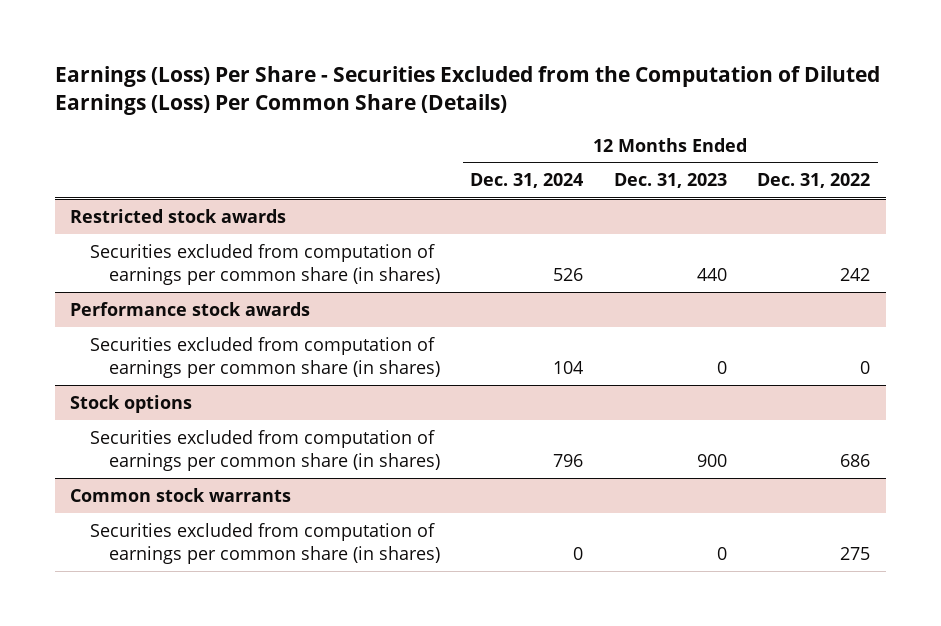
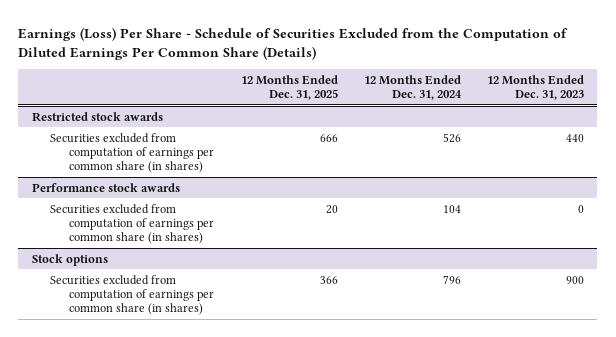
- Earnings (Loss) Per Share - Securities Excluded from the Computation of Diluted Earnings (Loss) Per Common Share (Details)
+ Earnings (Loss) Per Share - Schedule of Securities Excluded from the Computation of Diluted Earnings Per Common Share (Details)
- | 12 Months Ended Dec. 31, 2024 | 12 Months Ended Dec. 31, 2023 | 12 Months Ended Dec. 31, 2022
+ | 12 Months Ended Dec. 31, 2025 | 12 Months Ended Dec. 31, 2024 | 12 Months Ended Dec. 31, 2023
- Common stock warrants
- Securities excluded from computation of earnings per common share (in shares) | 0 | 0 | 275

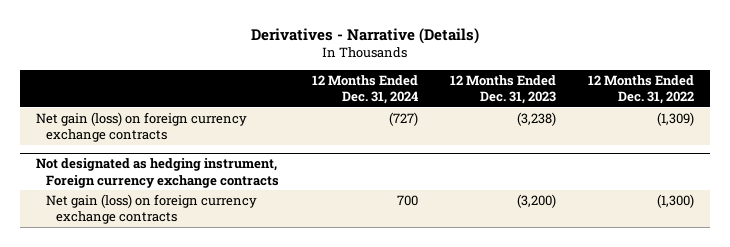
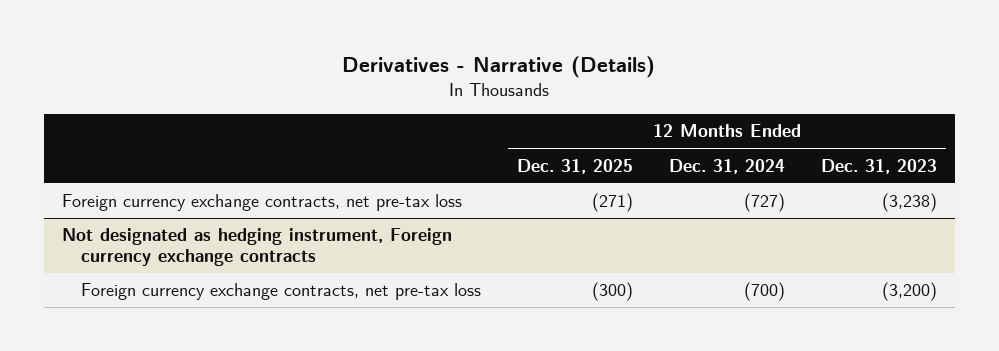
- | 12 Months Ended Dec. 31, 2024 | 12 Months Ended Dec. 31, 2023 | 12 Months Ended Dec. 31, 2022
+ | 12 Months Ended Dec. 31, 2025 | 12 Months Ended Dec. 31, 2024 | 12 Months Ended Dec. 31, 2023
- Net gain (loss) on foreign currency exchange contracts | (727) | (3,238) | (1,309)
+ Foreign currency exchange contracts, net pre-tax loss | (271) | (727) | (3,238)
@ Not designated as hedging instrument, Foreign currency exchange contracts
- Net gain (loss) on foreign currency exchange contracts | 700 | (3,200) | (1,300)
+ Foreign currency exchange contracts, net pre-tax loss | (300) | (700) | (3,200)

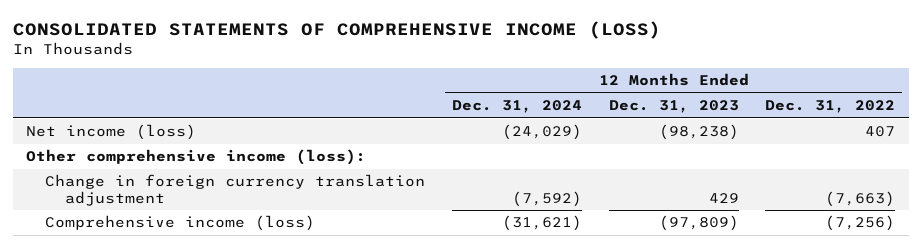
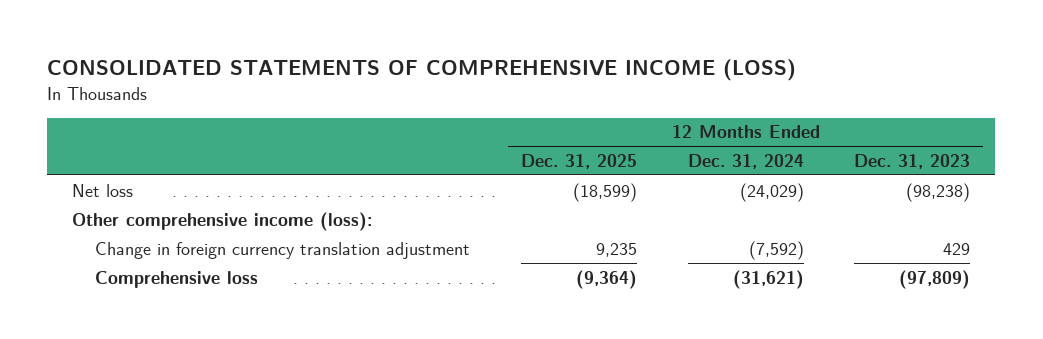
- | 12 Months Ended Dec. 31, 2024 | 12 Months Ended Dec. 31, 2023 | 12 Months Ended Dec. 31, 2022
+ | 12 Months Ended Dec. 31, 2025 | 12 Months Ended Dec. 31, 2024 | 12 Months Ended Dec. 31, 2023
- Net income (loss) | (24,029) | (98,238) | 407
+ Net loss | (18,599) | (24,029) | (98,238)
- Comprehensive income (loss) | (31,621) | (97,809) | (7,256)
+ Comprehensive loss | (9,364) | (31,621) | (97,809)

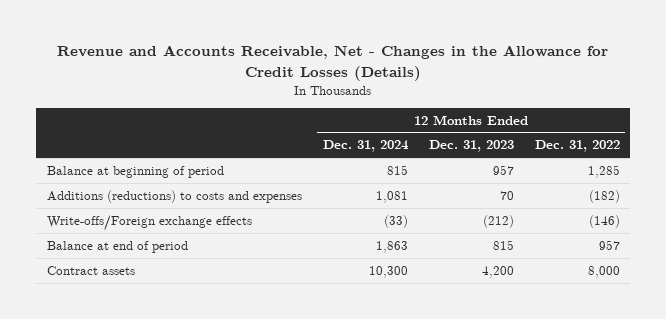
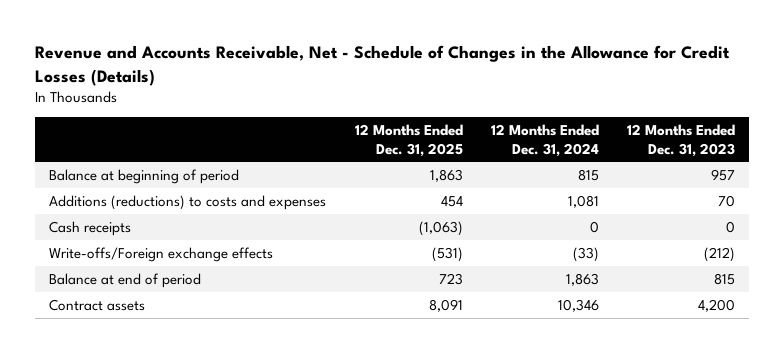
- Revenue and Accounts Receivable, Net - Changes in the Allowance for Credit Losses (Details)
+ Revenue and Accounts Receivable, Net - Schedule of Changes in the Allowance for Credit Losses (Details)
- | 12 Months Ended Dec. 31, 2024 | 12 Months Ended Dec. 31, 2023 | 12 Months Ended Dec. 31, 2022
+ | 12 Months Ended Dec. 31, 2025 | 12 Months Ended Dec. 31, 2024 | 12 Months Ended Dec. 31, 2023
+ Cash receipts | (1,063) | 0 | 0
- Contract assets | 10,300 | 4,200 | 8,000
+ Contract assets | 8,091 | 10,346 | 4,200

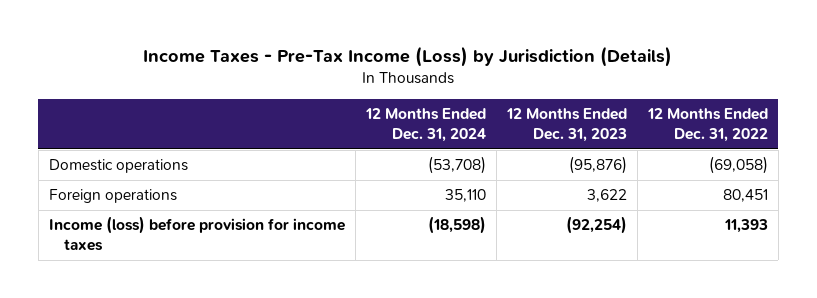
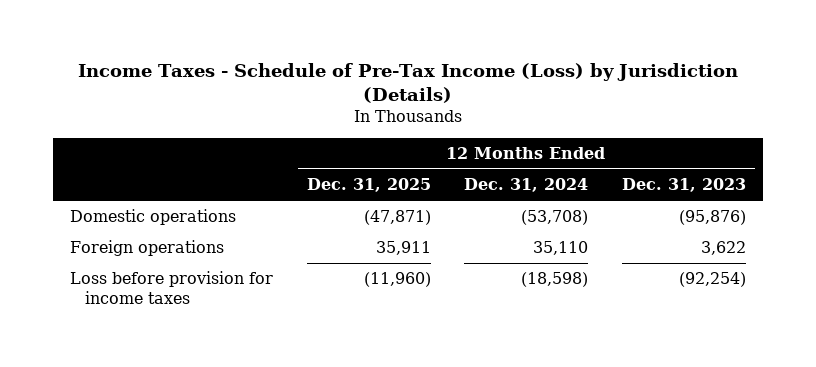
- Income Taxes - Pre-Tax Income (Loss) by Jurisdiction (Details)
+ Income Taxes - Schedule of Pre-Tax Income (Loss) by Jurisdiction (Details)
- | 12 Months Ended Dec. 31, 2024 | 12 Months Ended Dec. 31, 2023 | 12 Months Ended Dec. 31, 2022
+ | 12 Months Ended Dec. 31, 2025 | 12 Months Ended Dec. 31, 2024 | 12 Months Ended Dec. 31, 2023
- Income (loss) before provision for income taxes | (18,598) | (92,254) | 11,393
+ Loss before provision for income taxes | (11,960) | (18,598) | (92,254)

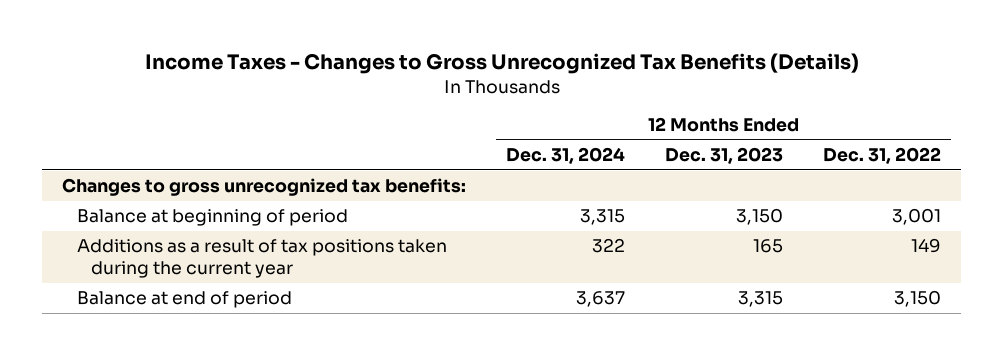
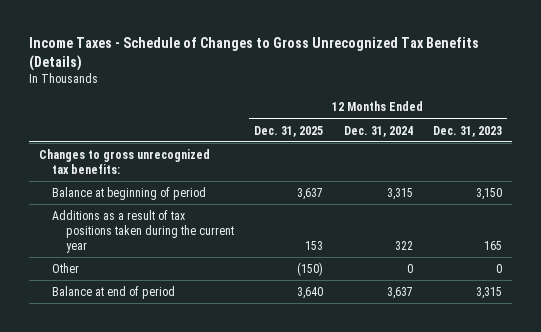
- Income Taxes - Changes to Gross Unrecognized Tax Benefits (Details)
+ Income Taxes - Schedule of Changes to Gross Unrecognized Tax Benefits (Details)
- | 12 Months Ended Dec. 31, 2024 | 12 Months Ended Dec. 31, 2023 | 12 Months Ended Dec. 31, 2022
+ | 12 Months Ended Dec. 31, 2025 | 12 Months Ended Dec. 31, 2024 | 12 Months Ended Dec. 31, 2023
+ Other | (150) | 0 | 0

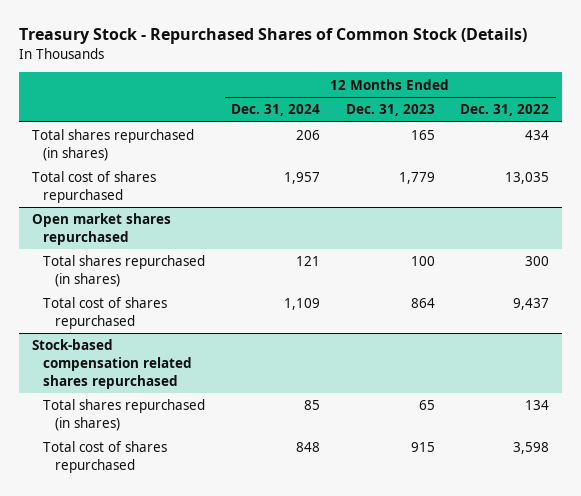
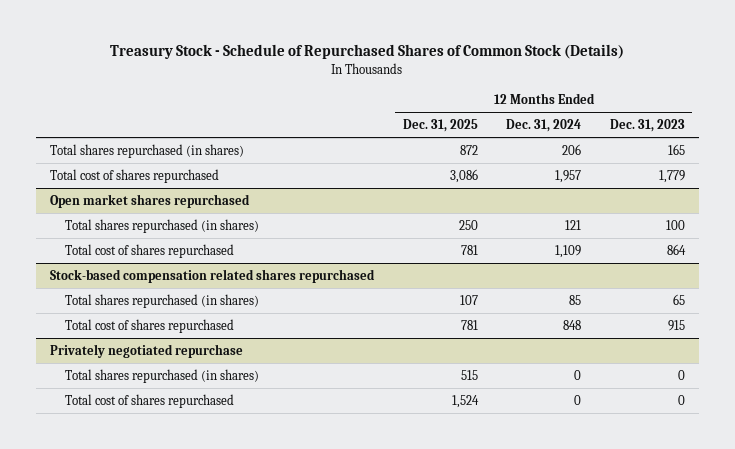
- Treasury Stock - Repurchased Shares of Common Stock (Details)
+ Treasury Stock - Schedule of Repurchased Shares of Common Stock (Details)
- | 12 Months Ended Dec. 31, 2024 | 12 Months Ended Dec. 31, 2023 | 12 Months Ended Dec. 31, 2022
+ | 12 Months Ended Dec. 31, 2025 | 12 Months Ended Dec. 31, 2024 | 12 Months Ended Dec. 31, 2023
+ Privately negotiated repurchase
+ Total shares repurchased (in shares) | 515 | 0 | 0
+ Total cost of shares repurchased | 1,524 | 0 | 0

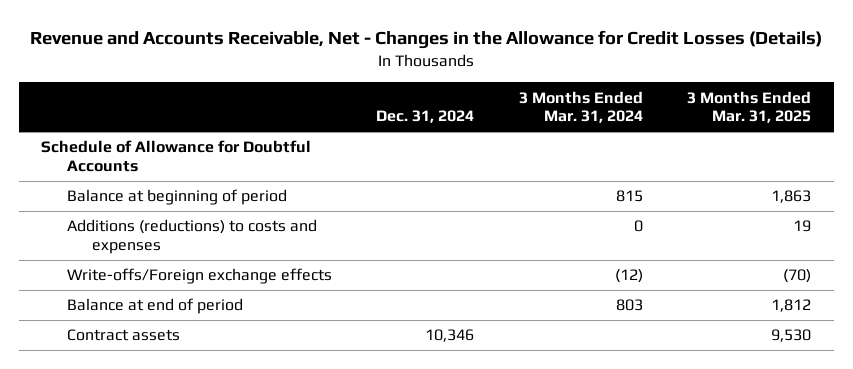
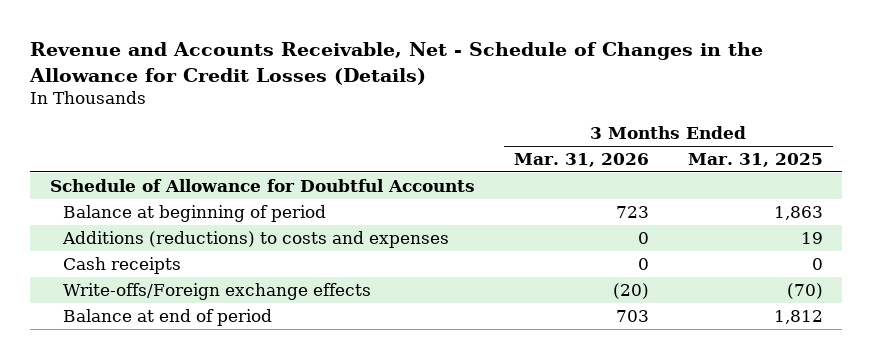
- Revenue and Accounts Receivable, Net - Changes in the Allowance for Credit Losses (Details)
+ Revenue and Accounts Receivable, Net - Schedule of Changes in the Allowance for Credit Losses (Details)
- | Dec. 31, 2024 | 3 Months Ended Mar. 31, 2024 | 3 Months Ended Mar. 31, 2025
+ | 3 Months Ended Mar. 31, 2026 | 3 Months Ended Mar. 31, 2025
+ Cash receipts | 0 | 0
- Contract assets | 10,346 | | 9,530

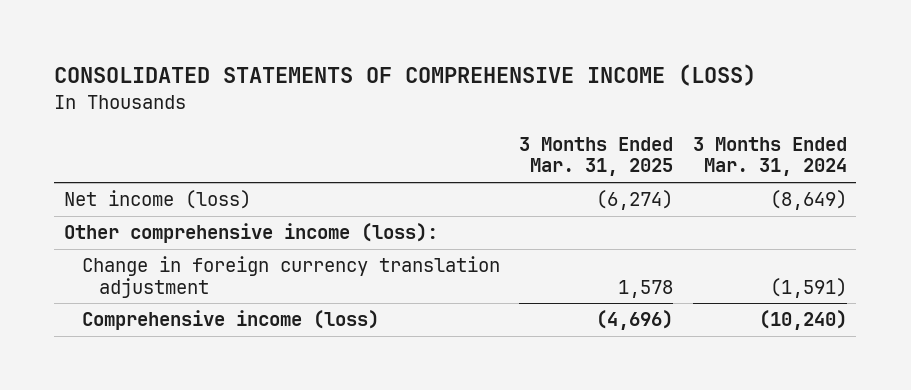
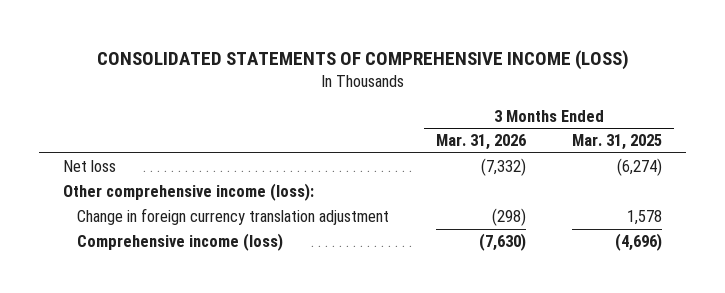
- | 3 Months Ended Mar. 31, 2025 | 3 Months Ended Mar. 31, 2024
+ | 3 Months Ended Mar. 31, 2026 | 3 Months Ended Mar. 31, 2025
- Net income (loss) | (6,274) | (8,649)
+ Net loss | (7,332) | (6,274)

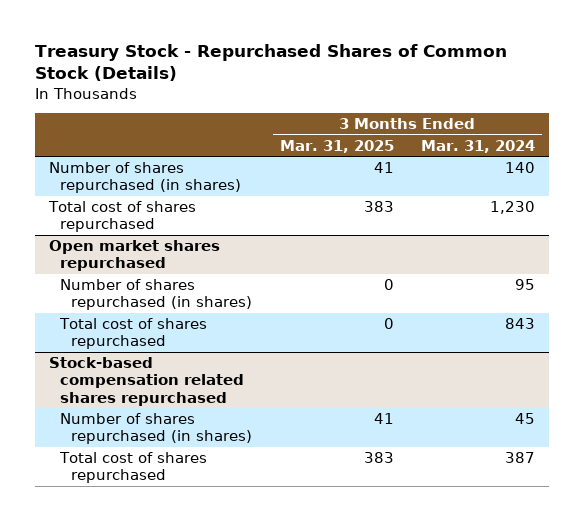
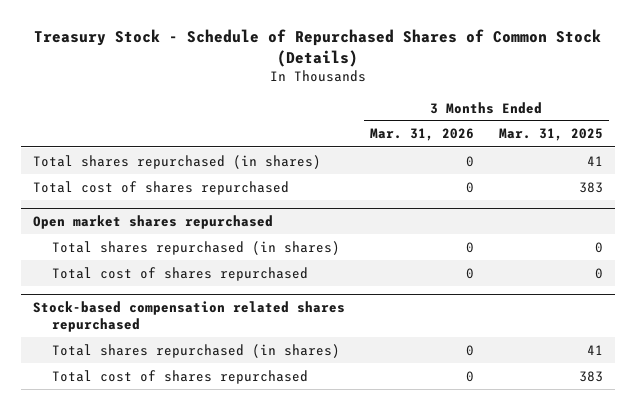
- Treasury Stock - Repurchased Shares of Common Stock (Details)
+ Treasury Stock - Schedule of Repurchased Shares of Common Stock (Details)
- | 3 Months Ended Mar. 31, 2025 | 3 Months Ended Mar. 31, 2024
+ | 3 Months Ended Mar. 31, 2026 | 3 Months Ended Mar. 31, 2025
- Number of shares repurchased (in shares) | 41 | 140
+ Total shares repurchased (in shares) | 0 | 41
@ Open market shares repurchased
- Number of shares repurchased (in shares) | 0 | 95
+ Total shares repurchased (in shares) | 0 | 0
@ Stock-based compensation related shares repurchased
- Number of shares repurchased (in shares) | 41 | 45
+ Total shares repurchased (in shares) | 0 | 41

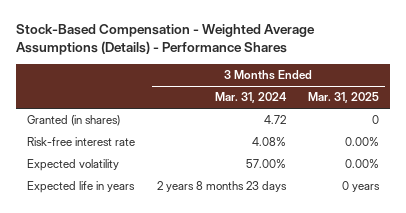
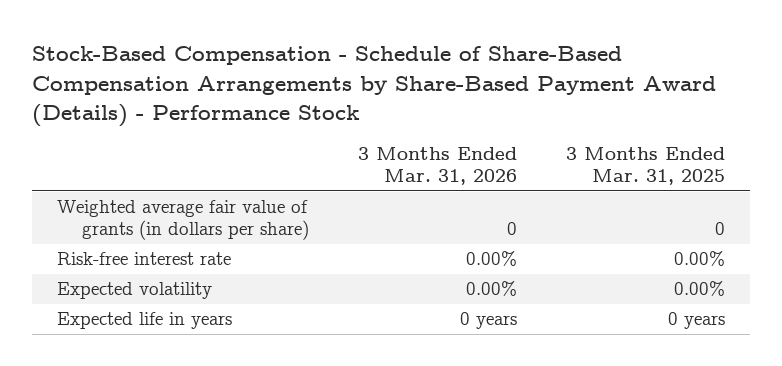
- Stock-Based Compensation - Weighted Average Assumptions (Details) - Performance Shares
+ Stock-Based Compensation - Schedule of Share-Based Compensation Arrangements by Share-Based Payment Award (Details) - Performance Stock
- | 3 Months Ended Mar. 31, 2024 | 3 Months Ended Mar. 31, 2025
+ | 3 Months Ended Mar. 31, 2026 | 3 Months Ended Mar. 31, 2025
- Granted (in shares) | 4.72 | 0
+ Weighted average fair value of grants (in dollars per share) | 0 | 0

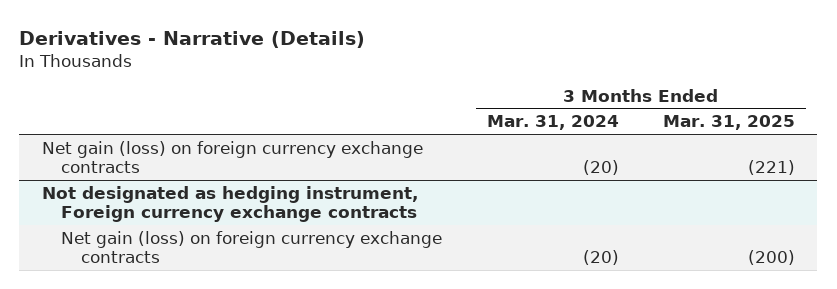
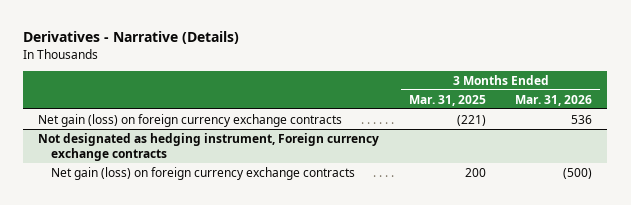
- | 3 Months Ended Mar. 31, 2024 | 3 Months Ended Mar. 31, 2025
+ | 3 Months Ended Mar. 31, 2025 | 3 Months Ended Mar. 31, 2026
@ Not designated as hedging instrument, Foreign currency exchange contracts
- Net gain (loss) on foreign currency exchange contracts | (20) | (200)
+ Net gain (loss) on foreign currency exchange contracts | 200 | (500)

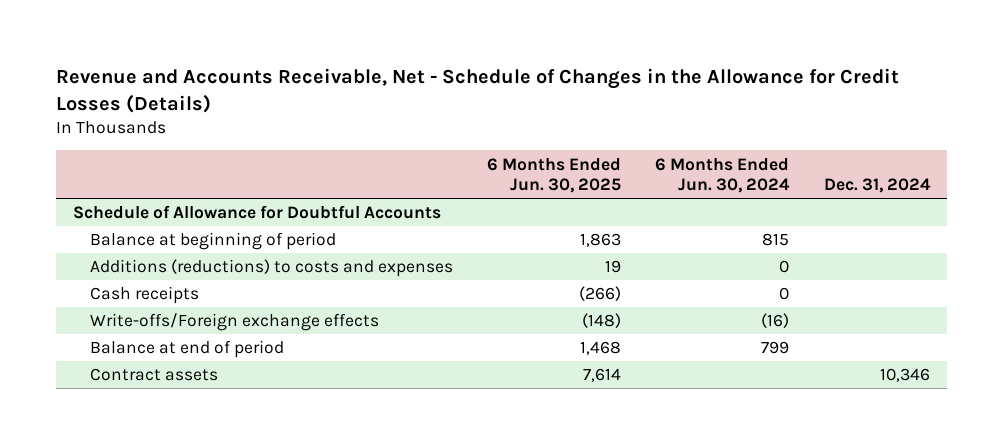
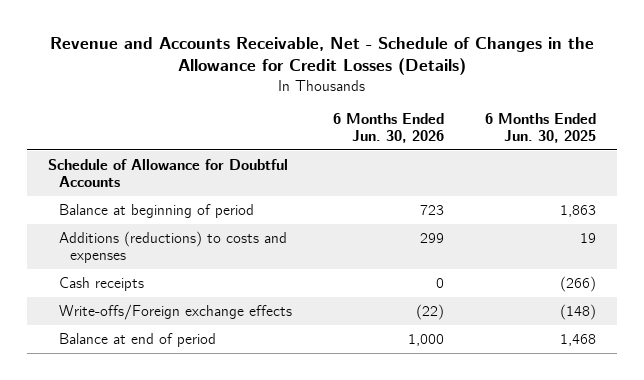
- | 6 Months Ended Jun. 30, 2025 | 6 Months Ended Jun. 30, 2024 | Dec. 31, 2024
+ | 6 Months Ended Jun. 30, 2026 | 6 Months Ended Jun. 30, 2025
- Contract assets | 7,614 | | 10,346

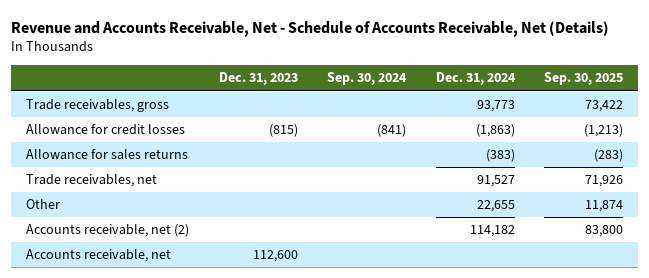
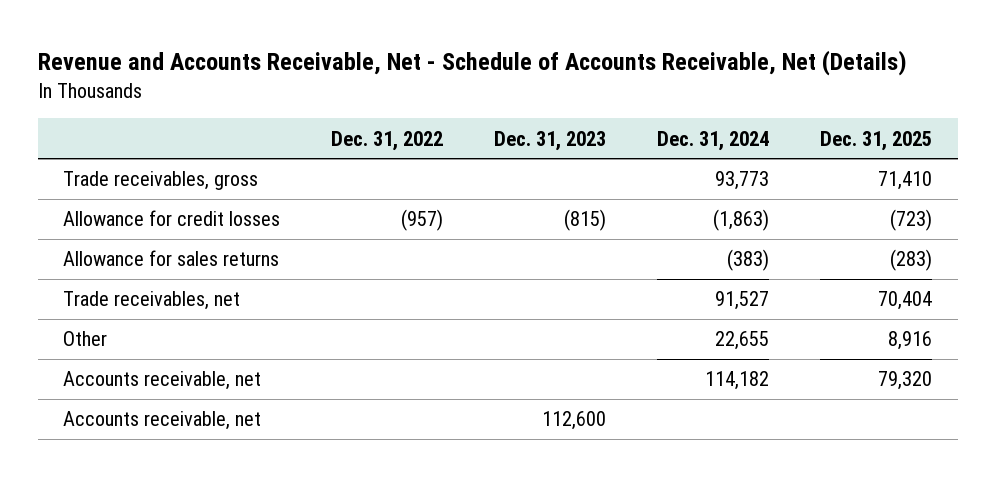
- | Dec. 31, 2023 | Sep. 30, 2024 | Dec. 31, 2024 | Sep. 30, 2025
+ | Dec. 31, 2022 | Dec. 31, 2023 | Dec. 31, 2024 | Dec. 31, 2025
- Accounts receivable, net (2) | | | 114,182 | 83,800
+ Accounts receivable, net | | | 114,182 | 79,320

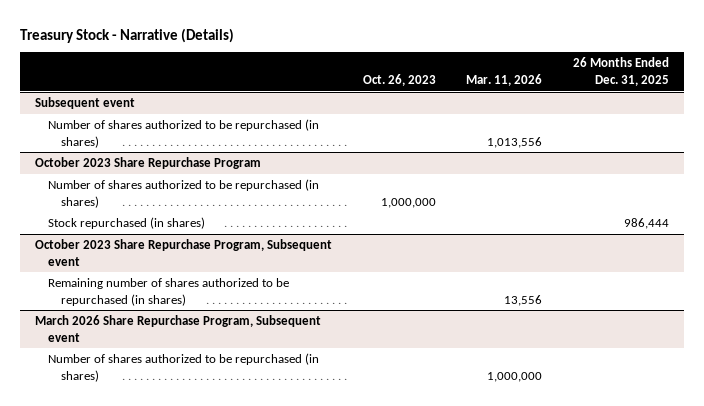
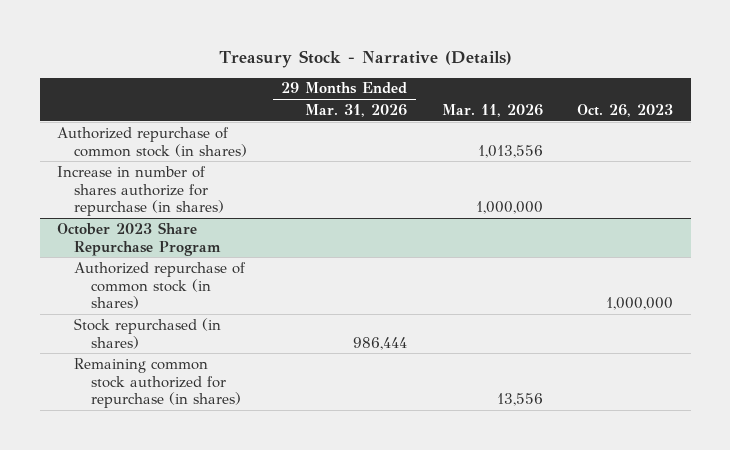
- | Oct. 26, 2023 | Mar. 11, 2026 | 26 Months Ended Dec. 31, 2025
+ | 29 Months Ended Mar. 31, 2026 | Mar. 11, 2026 | Oct. 26, 2023
- Subsequent event
- Number of shares authorized to be repurchased (in shares) | | 1,013,556 |
+ Authorized repurchase of common stock (in shares) | | 1,013,556 |
+ Increase in number of shares authorize for repurchase (in shares) | | 1,000,000 |
@ October 2023 Share Repurchase Program
- Number of shares authorized to be repurchased (in shares) | 1,000,000 | |
+ Authorized repurchase of common stock (in shares) | | | 1,000,000
- October 2023 Share Repurchase Program, Subsequent event
- Remaining number of shares authorized to be repurchased (in shares) | | 13,556 |
- March 2026 Share Repurchase Program, Subsequent event
- Number of shares authorized to be repurchased (in shares) | | 1,000,000 |
@ October 2023 Share Repurchase Program
+ Remaining common stock authorized for repurchase (in shares) | | 13,556 |

